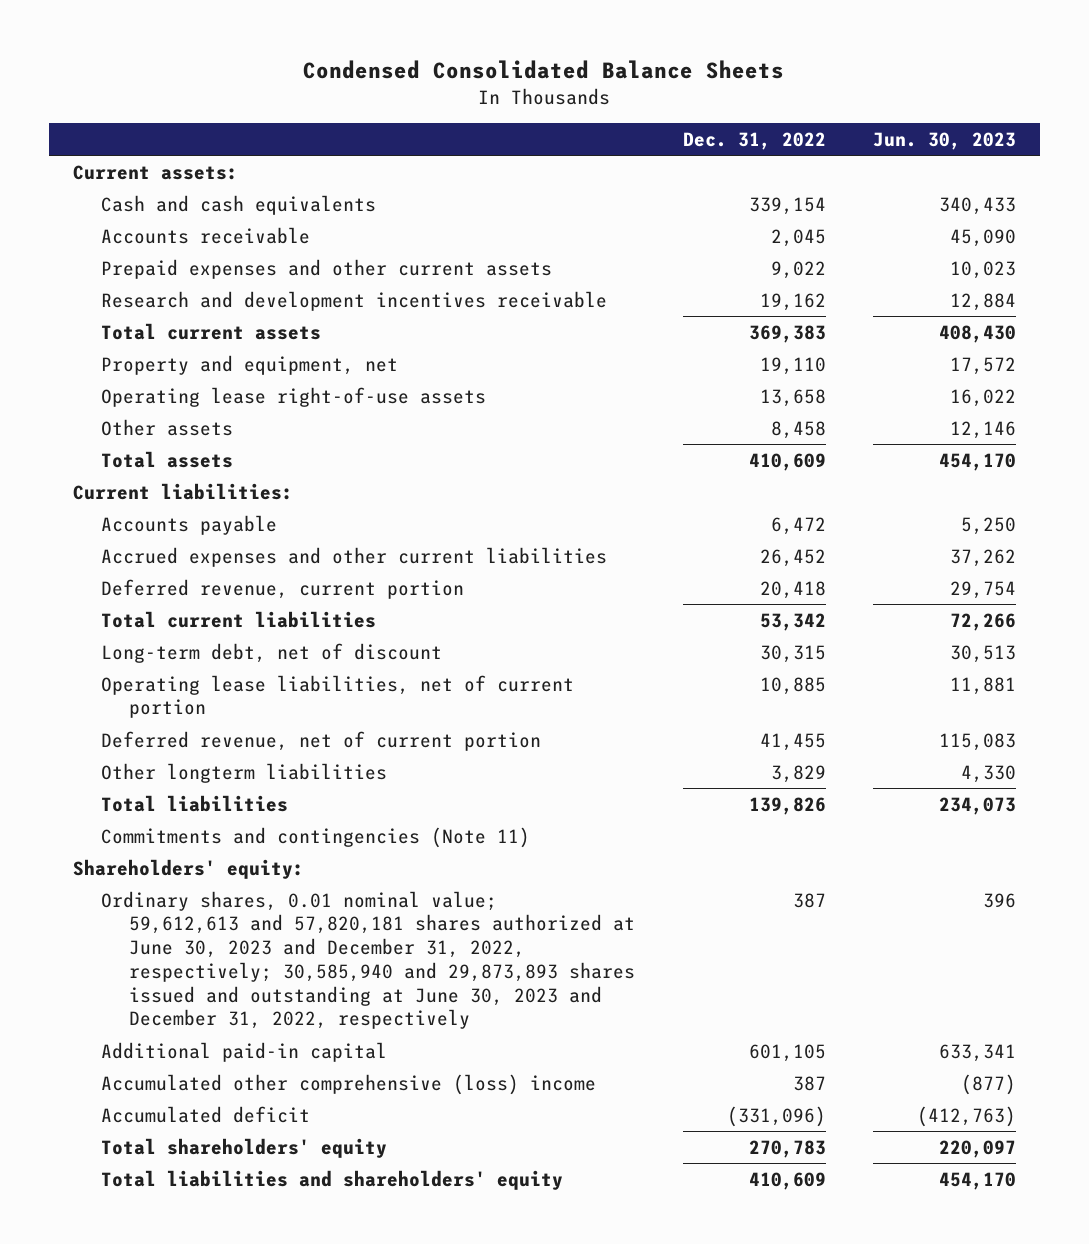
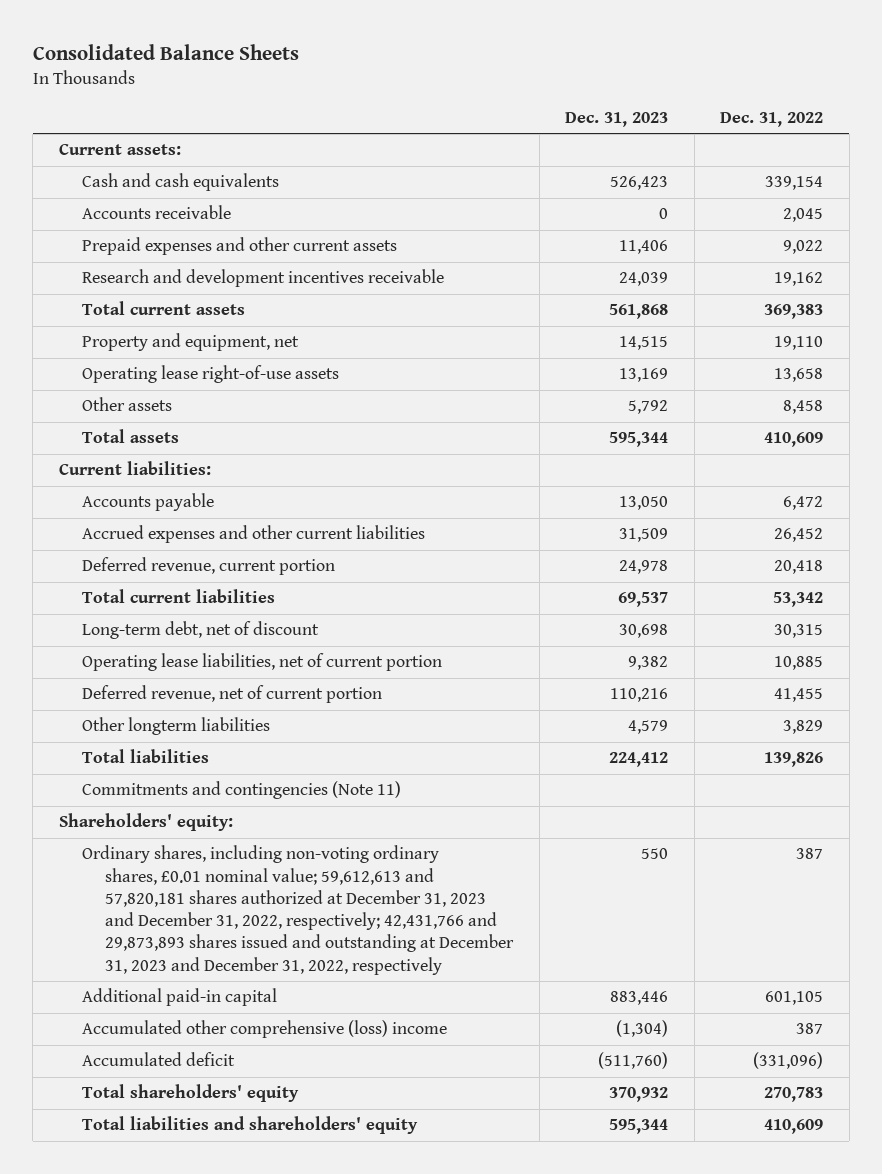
- Condensed Consolidated Balance Sheets
+ Consolidated Balance Sheets
- | Dec. 31, 2022 | Jun. 30, 2023
+ | Dec. 31, 2023 | Dec. 31, 2022
- Ordinary shares, 0.01 nominal value; 59,612,613 and 57,820,181 shares authorized at June 30, 2023 and December 31, 2022, respectively; 30,585,940 and 29,873,893 shares issued and outstanding at June 30, 2023 and December 31, 2022, respectively | 387 | 396
+ Ordinary shares, including non-voting ordinary shares, £0.01 nominal value; 59,612,613 and 57,820,181 shares authorized at December 31, 2023 and December 31, 2022, respectively; 42,431,766 and 29,873,893 shares issued and outstanding at December 31, 2023 and December 31, 2022, respectively | 550 | 387

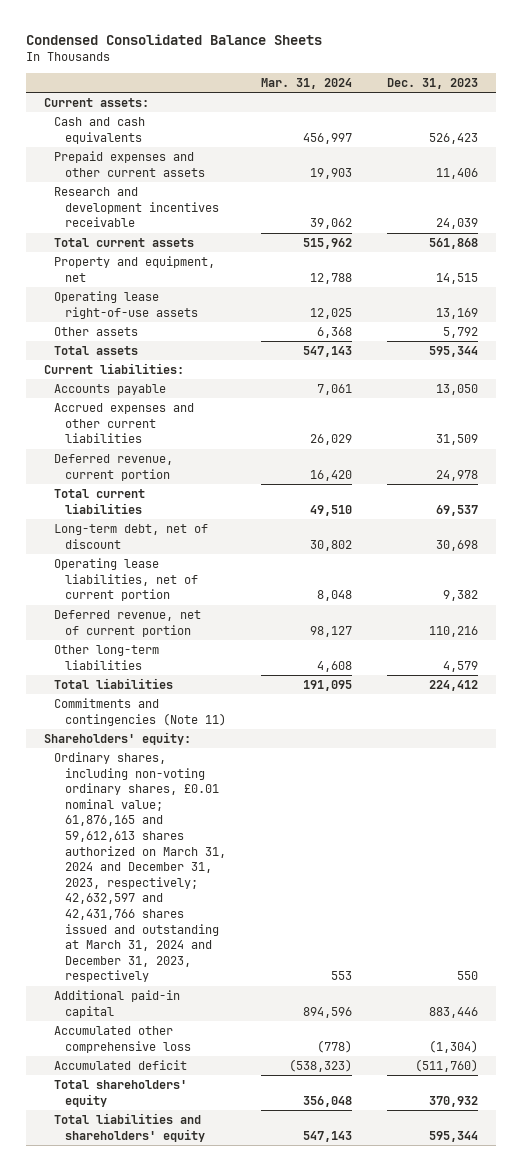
- Consolidated Balance Sheets
+ Condensed Consolidated Balance Sheets
- | Dec. 31, 2023 | Dec. 31, 2022
+ | Mar. 31, 2024 | Dec. 31, 2023
- Accounts receivable | 0 | 2,045
- Other longterm liabilities | 4,579 | 3,829
+ Other long-term liabilities | 4,608 | 4,579
- Ordinary shares, including non-voting ordinary shares, £0.01 nominal value; 59,612,613 and 57,820,181 shares authorized at December 31, 2023 and December 31, 2022, respectively; 42,431,766 and 29,873,893 shares issued and outstanding at December 31, 2023 and December 31, 2022, respectively | 550 | 387
+ Ordinary shares, including non-voting ordinary shares, £0.01 nominal value; 61,876,165 and 59,612,613 shares authorized on March 31, 2024 and December 31, 2023, respectively; 42,632,597 and 42,431,766 shares issued and outstanding at March 31, 2024 and December 31, 2023, respectively | 553 | 550
- Accumulated other comprehensive (loss) income | (1,304) | 387
+ Accumulated other comprehensive loss | (778) | (1,304)

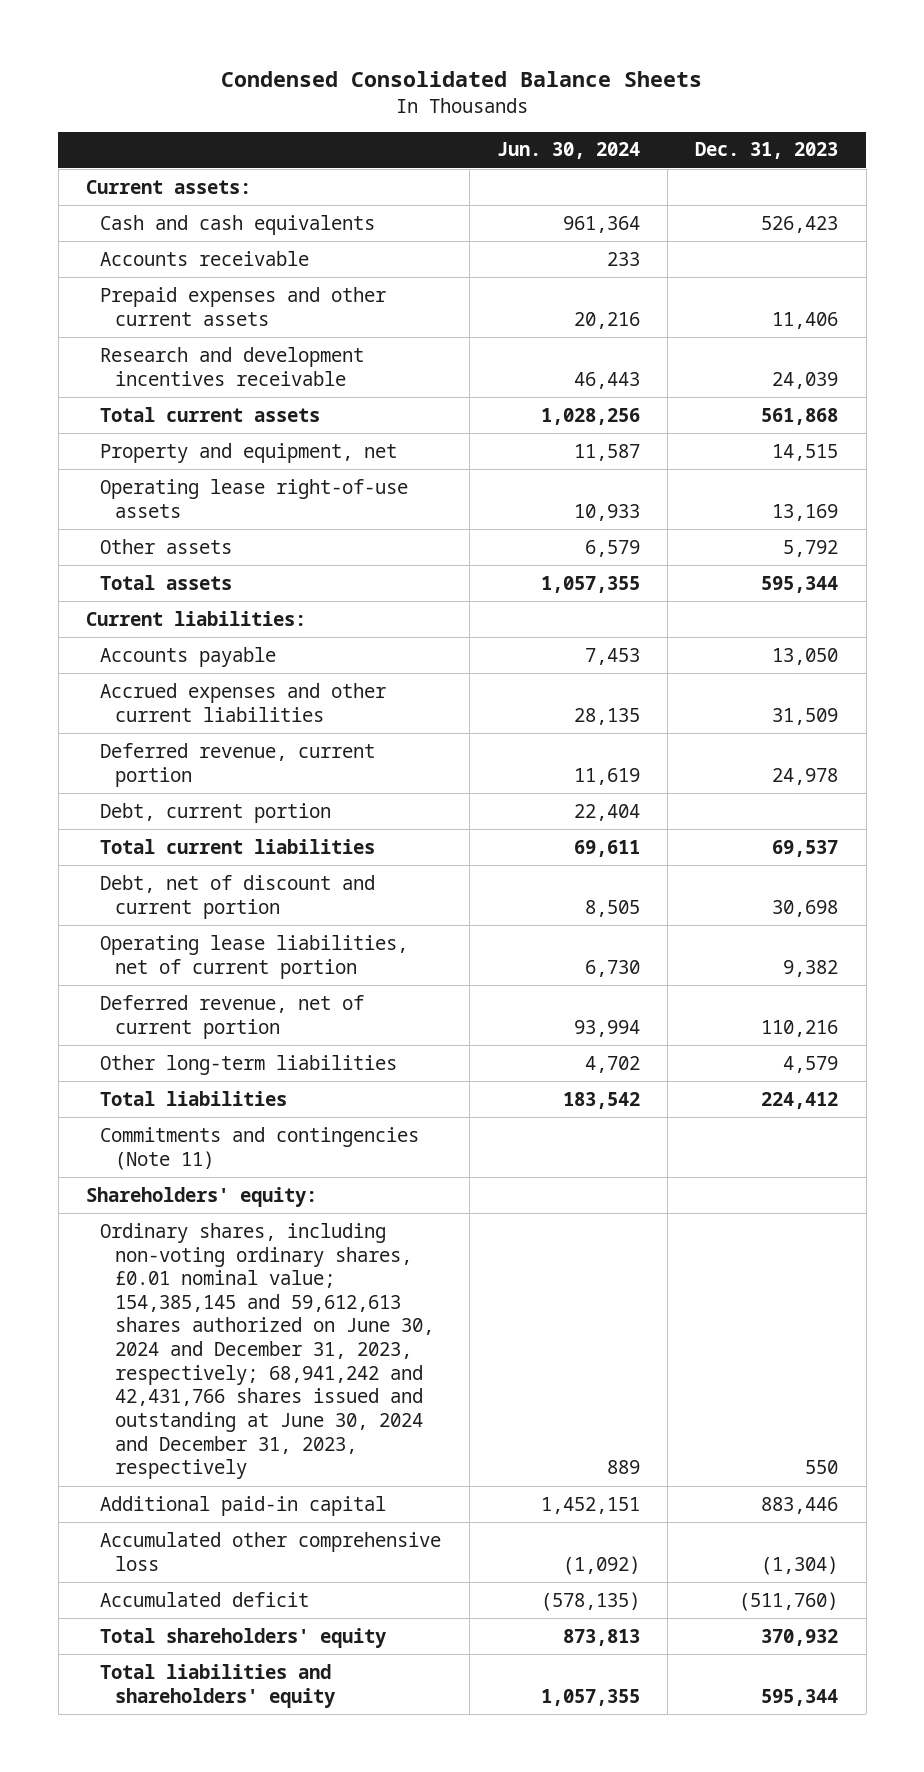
- | Mar. 31, 2024 | Dec. 31, 2023
+ | Jun. 30, 2024 | Dec. 31, 2023
+ Accounts receivable | 233 |
+ Debt, current portion | 22,404 |
- Long-term debt, net of discount | 30,802 | 30,698
+ Debt, net of discount and current portion | 8,505 | 30,698
- Ordinary shares, including non-voting ordinary shares, £0.01 nominal value; 61,876,165 and 59,612,613 shares authorized on March 31, 2024 and December 31, 2023, respectively; 42,632,597 and 42,431,766 shares issued and outstanding at March 31, 2024 and December 31, 2023, respectively | 553 | 550
+ Ordinary shares, including non-voting ordinary shares, £0.01 nominal value; 154,385,145 and 59,612,613 shares authorized on June 30, 2024 and December 31, 2023, respectively; 68,941,242 and 42,431,766 shares issued and outstanding at June 30, 2024 and December 31, 2023, respectively | 889 | 550

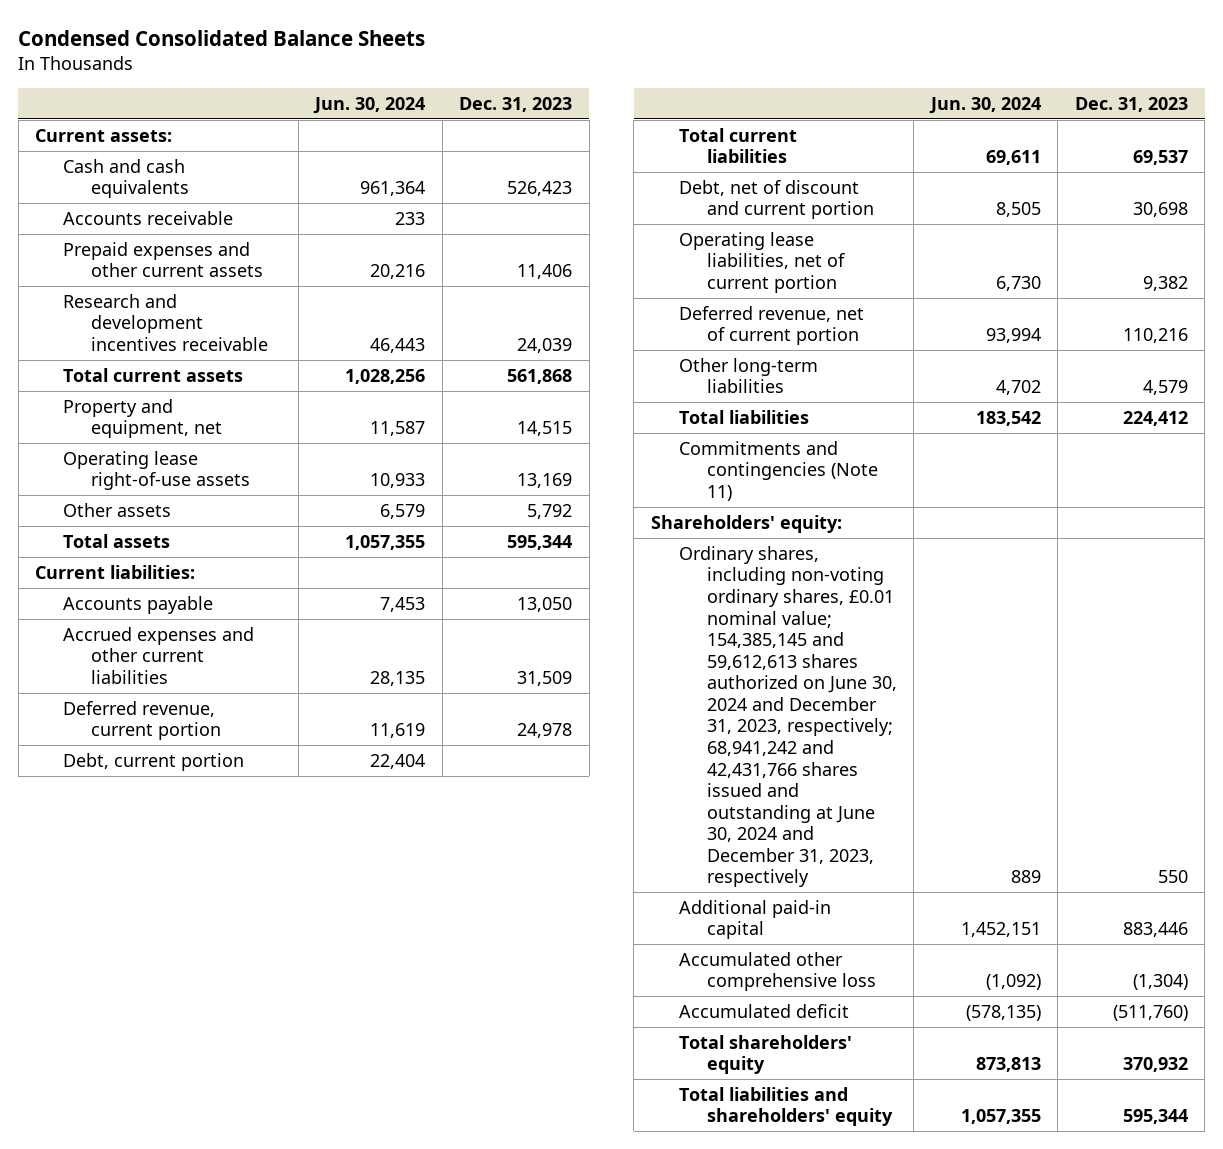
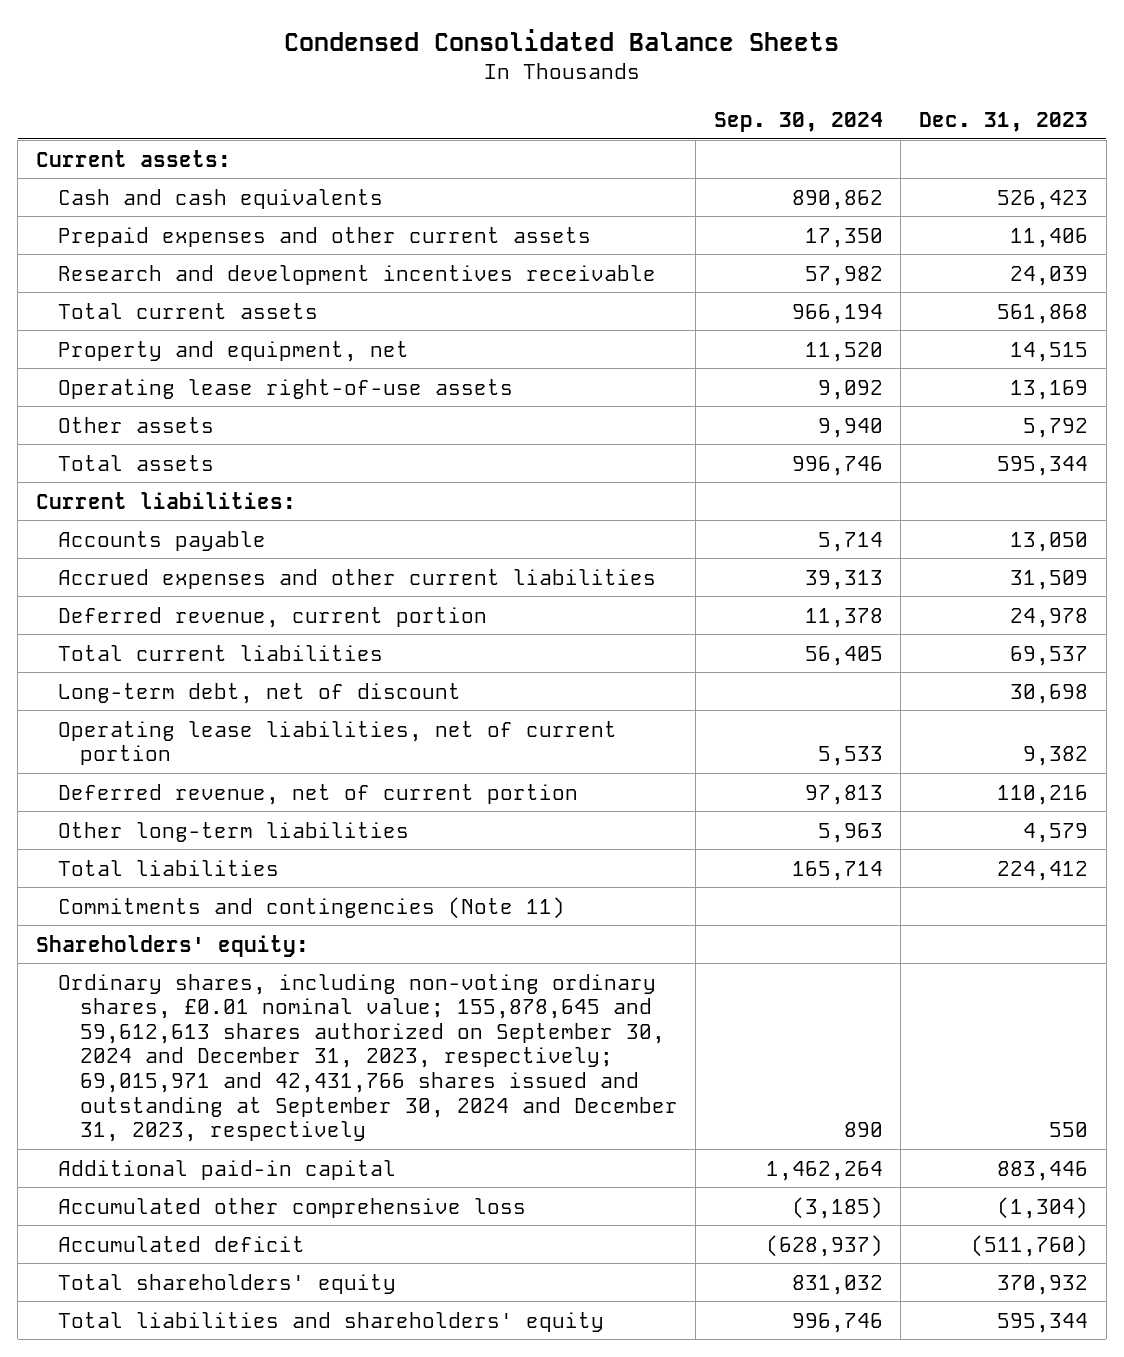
- | Jun. 30, 2024 | Dec. 31, 2023
+ | Sep. 30, 2024 | Dec. 31, 2023
- Accounts receivable | 233 |
- Debt, current portion | 22,404 |
- Debt, net of discount and current portion | 8,505 | 30,698
+ Long-term debt, net of discount | | 30,698
- Ordinary shares, including non-voting ordinary shares, £0.01 nominal value; 154,385,145 and 59,612,613 shares authorized on June 30, 2024 and December 31, 2023, respectively; 68,941,242 and 42,431,766 shares issued and outstanding at June 30, 2024 and December 31, 2023, respectively | 889 | 550
+ Ordinary shares, including non-voting ordinary shares, £0.01 nominal value; 155,878,645 and 59,612,613 shares authorized on September 30, 2024 and December 31, 2023, respectively; 69,015,971 and 42,431,766 shares issued and outstanding at September 30, 2024 and December 31, 2023, respectively | 890 | 550

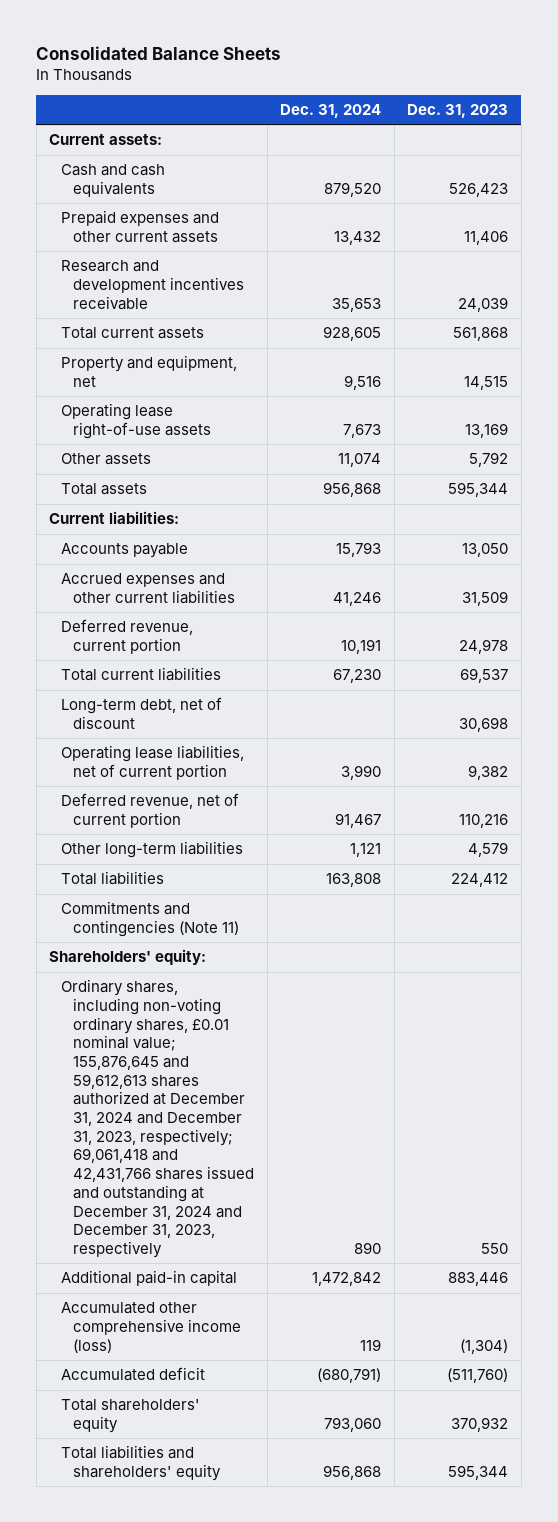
- Condensed Consolidated Balance Sheets
+ Consolidated Balance Sheets
- | Sep. 30, 2024 | Dec. 31, 2023
+ | Dec. 31, 2024 | Dec. 31, 2023
- Ordinary shares, including non-voting ordinary shares, £0.01 nominal value; 155,878,645 and 59,612,613 shares authorized on September 30, 2024 and December 31, 2023, respectively; 69,015,971 and 42,431,766 shares issued and outstanding at September 30, 2024 and December 31, 2023, respectively | 890 | 550
+ Ordinary shares, including non-voting ordinary shares, £0.01 nominal value; 155,876,645 and 59,612,613 shares authorized at December 31, 2024 and December 31, 2023, respectively; 69,061,418 and 42,431,766 shares issued and outstanding at December 31, 2024 and December 31, 2023, respectively | 890 | 550
- Accumulated other comprehensive loss | (3,185) | (1,304)
+ Accumulated other comprehensive income (loss) | 119 | (1,304)

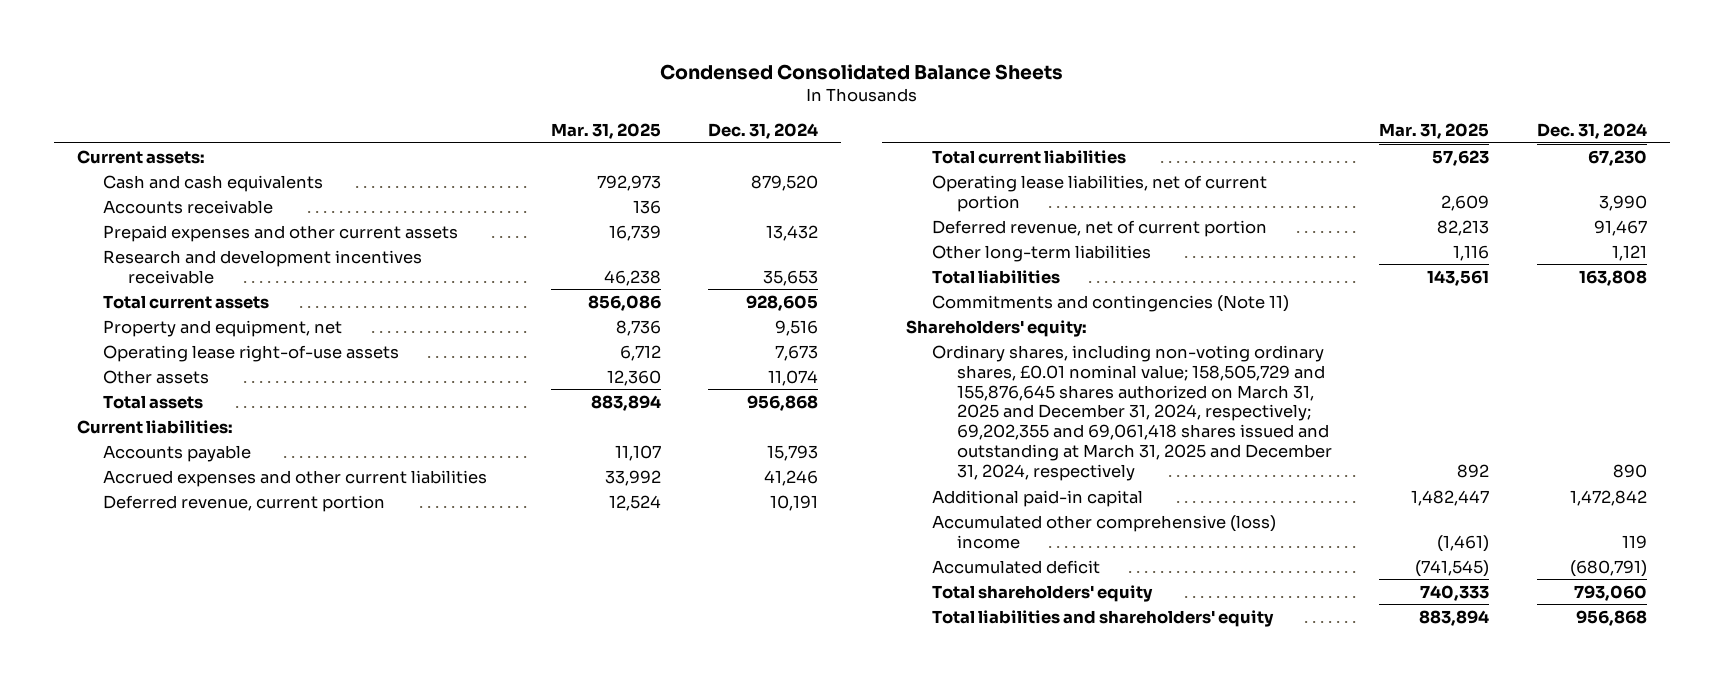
- Consolidated Balance Sheets
+ Condensed Consolidated Balance Sheets
- | Dec. 31, 2024 | Dec. 31, 2023
+ | Mar. 31, 2025 | Dec. 31, 2024
+ Accounts receivable | 136 |
- Long-term debt, net of discount | | 30,698
- Ordinary shares, including non-voting ordinary shares, £0.01 nominal value; 155,876,645 and 59,612,613 shares authorized at December 31, 2024 and December 31, 2023, respectively; 69,061,418 and 42,431,766 shares issued and outstanding at December 31, 2024 and December 31, 2023, respectively | 890 | 550
+ Ordinary shares, including non-voting ordinary shares, £0.01 nominal value; 158,505,729 and 155,876,645 shares authorized on March 31, 2025 and December 31, 2024, respectively; 69,202,355 and 69,061,418 shares issued and outstanding at March 31, 2025 and December 31, 2024, respectively | 892 | 890
- Accumulated other comprehensive income (loss) | 119 | (1,304)
+ Accumulated other comprehensive (loss) income | (1,461) | 119

